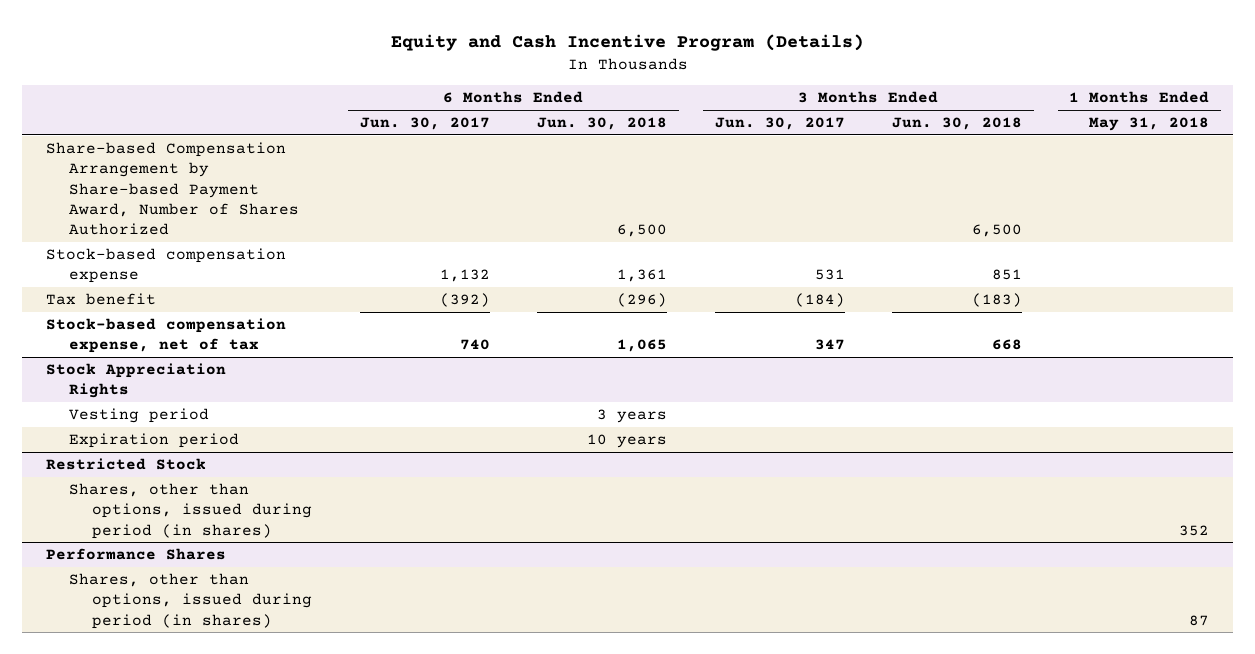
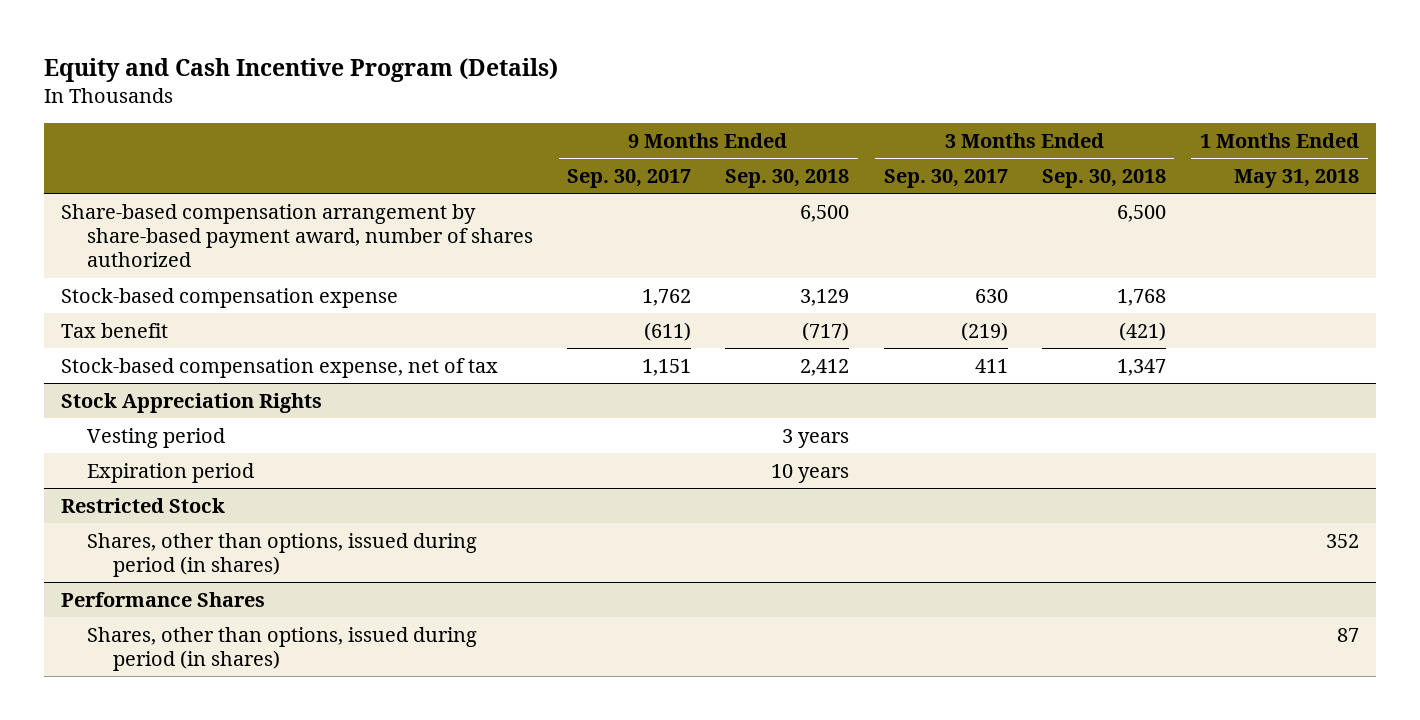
- | 6 Months Ended Jun. 30, 2017 | 6 Months Ended Jun. 30, 2018 | 3 Months Ended Jun. 30, 2017 | 3 Months Ended Jun. 30, 2018 | 1 Months Ended May 31, 2018
+ | 9 Months Ended Sep. 30, 2017 | 9 Months Ended Sep. 30, 2018 | 3 Months Ended Sep. 30, 2017 | 3 Months Ended Sep. 30, 2018 | 1 Months Ended May 31, 2018
- Share-based Compensation Arrangement by Share-based Payment Award, Number of Shares Authorized | | 6,500 | | 6,500 |
+ Share-based compensation arrangement by share-based payment award, number of shares authorized | | 6,500 | | 6,500 |

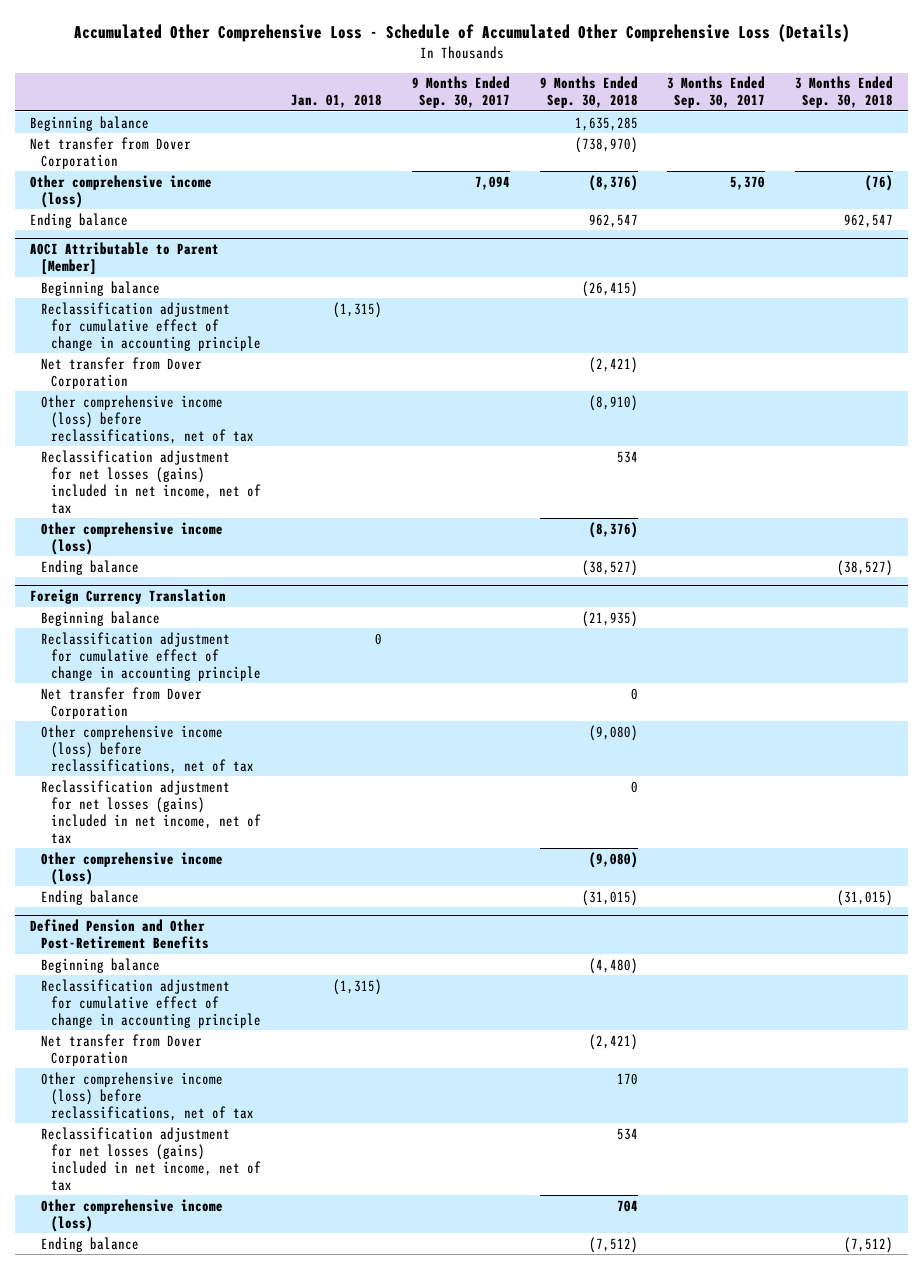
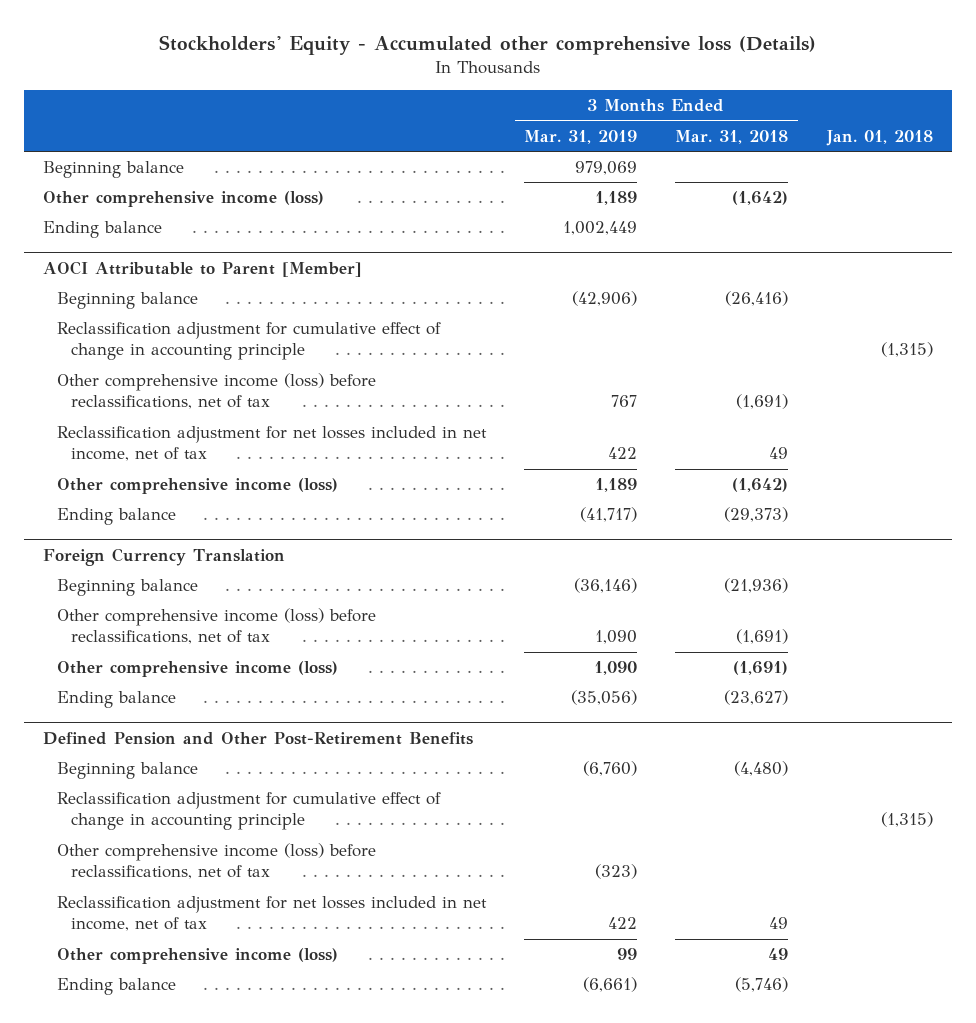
- Accumulated Other Comprehensive Loss - Schedule of Accumulated Other Comprehensive Loss (Details)
+ Stockholders' Equity - Accumulated other comprehensive loss (Details)
- | Jan. 01, 2018 | 9 Months Ended Sep. 30, 2017 | 9 Months Ended Sep. 30, 2018 | 3 Months Ended Sep. 30, 2017 | 3 Months Ended Sep. 30, 2018
+ | 3 Months Ended Mar. 31, 2019 | 3 Months Ended Mar. 31, 2018 | Jan. 01, 2018
- Net transfer from Dover Corporation | | | (738,970) | |
@ AOCI Attributable to Parent [Member]
- Net transfer from Dover Corporation | | | (2,421) | |
- Reclassification adjustment for net losses (gains) included in net income, net of tax | | | 534 | |
+ Reclassification adjustment for net losses included in net income, net of tax | 422 | 49 |
@ Foreign Currency Translation
- Reclassification adjustment for cumulative effect of change in accounting principle | 0 | | | |
- Net transfer from Dover Corporation | | | 0 | |
- Reclassification adjustment for net losses (gains) included in net income, net of tax | | | 0 | |
@ Defined Pension and Other Post-Retirement Benefits
- Net transfer from Dover Corporation | | | (2,421) | |
- Reclassification adjustment for net losses (gains) included in net income, net of tax | | | 534 | |
+ Reclassification adjustment for net losses included in net income, net of tax | 422 | 49 |

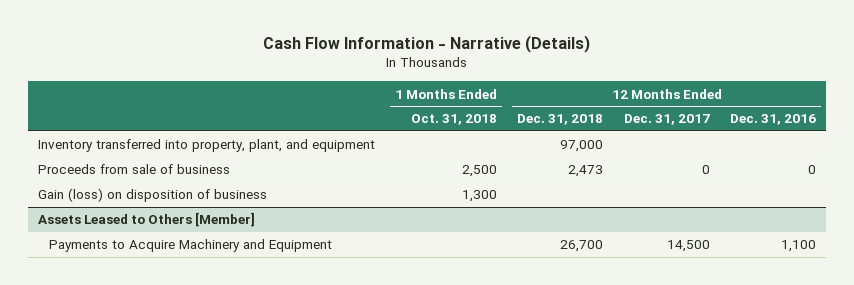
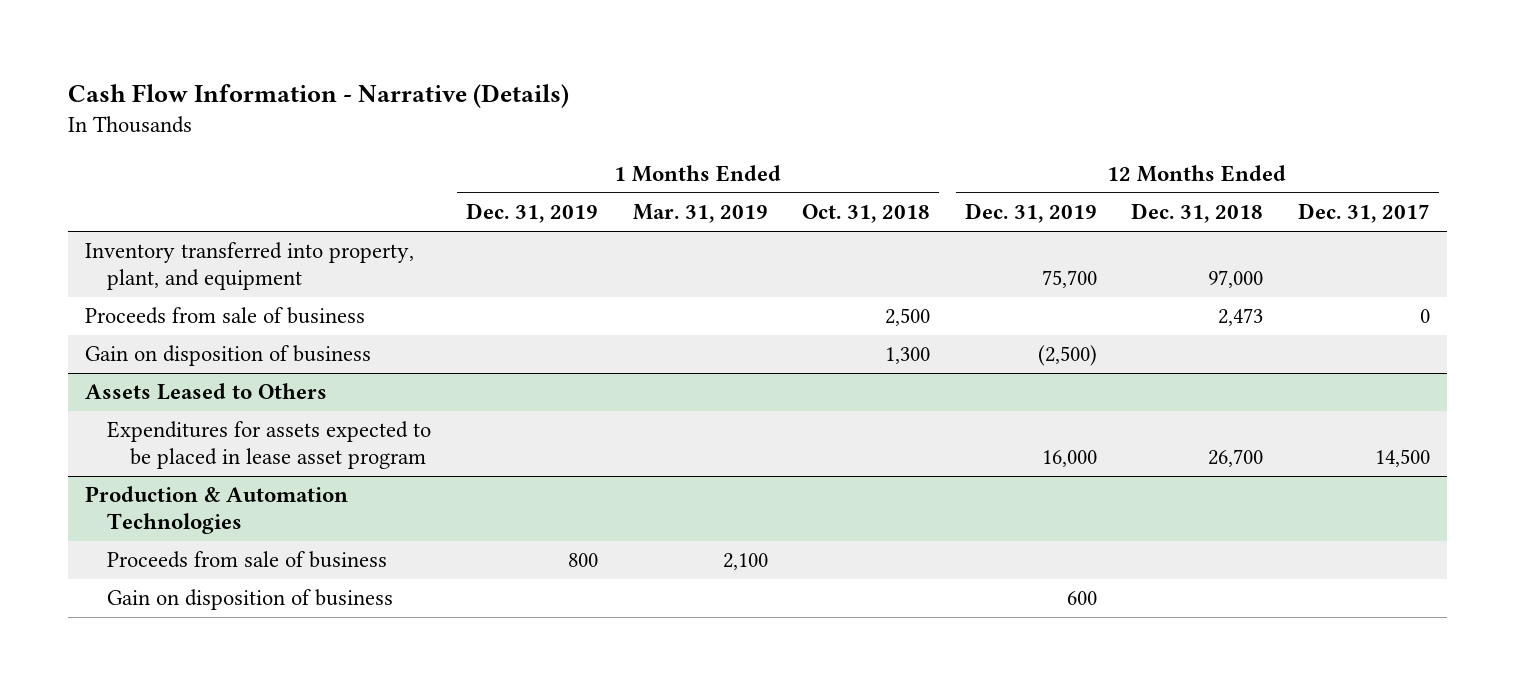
- | 1 Months Ended Oct. 31, 2018 | 12 Months Ended Dec. 31, 2018 | 12 Months Ended Dec. 31, 2017 | 12 Months Ended Dec. 31, 2016
+ | 1 Months Ended Dec. 31, 2019 | 1 Months Ended Mar. 31, 2019 | 1 Months Ended Oct. 31, 2018 | 12 Months Ended Dec. 31, 2019 | 12 Months Ended Dec. 31, 2018 | 12 Months Ended Dec. 31, 2017
- Gain (loss) on disposition of business | 1,300 | | |
- Assets Leased to Others [Member]
- Payments to Acquire Machinery and Equipment | | 26,700 | 14,500 | 1,100
+ Gain on disposition of business | | | 1,300 | (2,500) | |
+ Assets Leased to Others
+ Expenditures for assets expected to be placed in lease asset program | | | | 16,000 | 26,700 | 14,500
+ Production & Automation Technologies
+ Proceeds from sale of business | 800 | 2,100 | | | |
+ Gain on disposition of business | | | | 600 | |

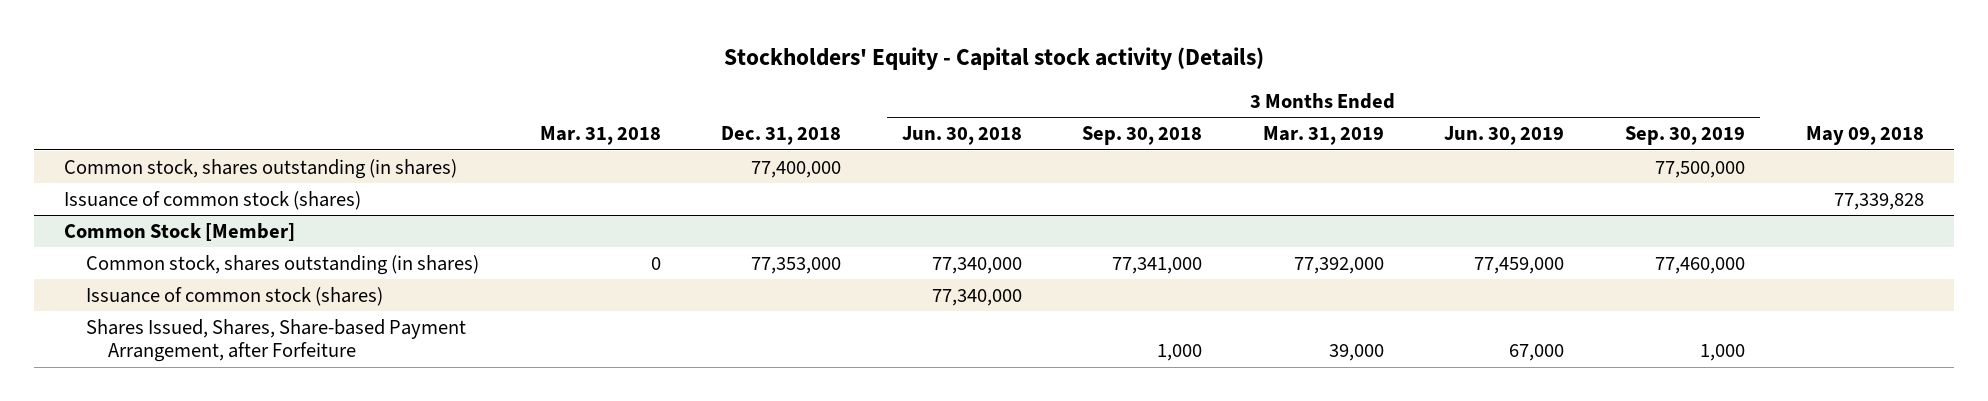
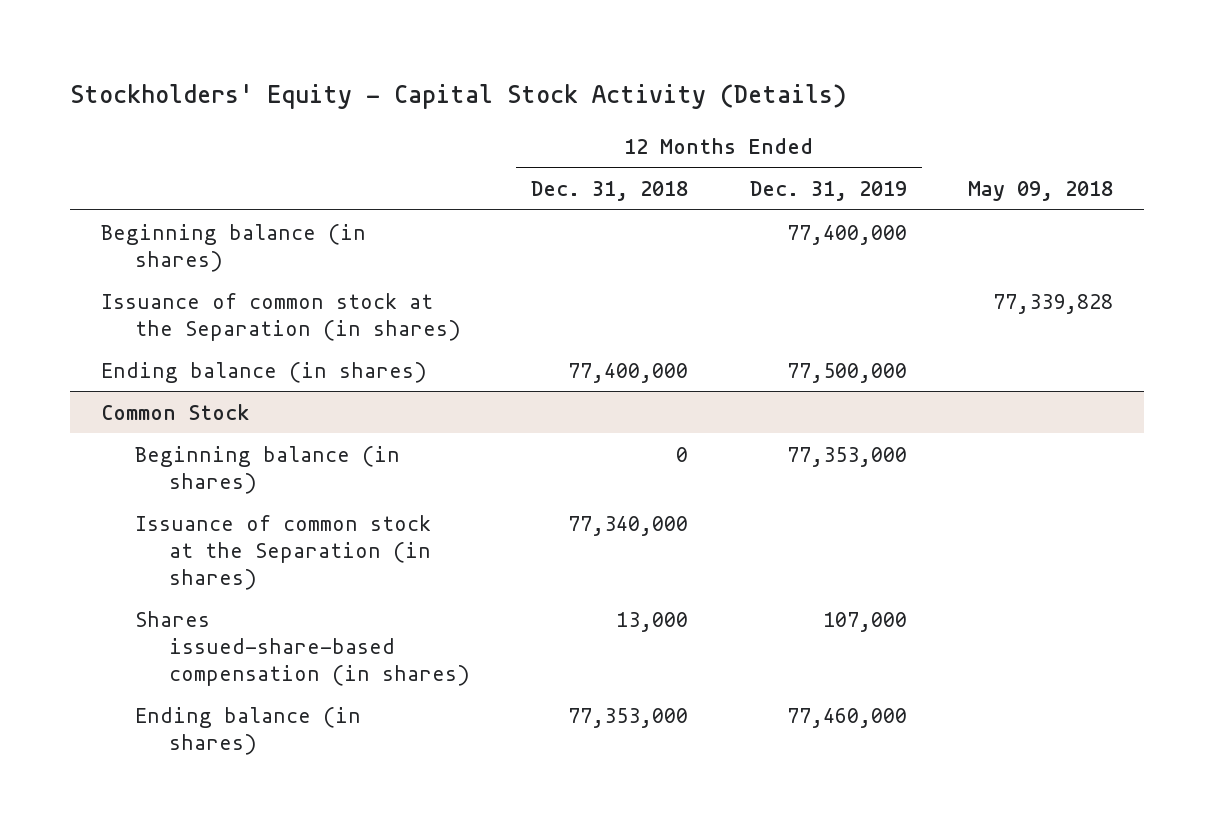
- Stockholders' Equity - Capital stock activity (Details)
+ Stockholders' Equity - Capital Stock Activity (Details)
- | Mar. 31, 2018 | Dec. 31, 2018 | 3 Months Ended Jun. 30, 2018 | 3 Months Ended Sep. 30, 2018 | 3 Months Ended Mar. 31, 2019 | 3 Months Ended Jun. 30, 2019 | 3 Months Ended Sep. 30, 2019 | May 09, 2018
+ | 12 Months Ended Dec. 31, 2018 | 12 Months Ended Dec. 31, 2019 | May 09, 2018
- Common stock, shares outstanding (in shares) | | 77,400,000 | | | | | 77,500,000 |
- Issuance of common stock (shares) | | | | | | | | 77,339,828
- Common Stock [Member]
- Common stock, shares outstanding (in shares) | 0 | 77,353,000 | 77,340,000 | 77,341,000 | 77,392,000 | 77,459,000 | 77,460,000 |
- Issuance of common stock (shares) | | | 77,340,000 | | | | |
- Shares Issued, Shares, Share-based Payment Arrangement, after Forfeiture | | | | 1,000 | 39,000 | 67,000 | 1,000 |
+ Beginning balance (in shares) | | 77,400,000 |
+ Issuance of common stock at the Separation (in shares) | | | 77,339,828
+ Ending balance (in shares) | 77,400,000 | 77,500,000 |
+ Common Stock
+ Beginning balance (in shares) | 0 | 77,353,000 |
+ Issuance of common stock at the Separation (in shares) | 77,340,000 | |
+ Shares issued-share-based compensation (in shares) | 13,000 | 107,000 |
+ Ending balance (in shares) | 77,353,000 | 77,460,000 |

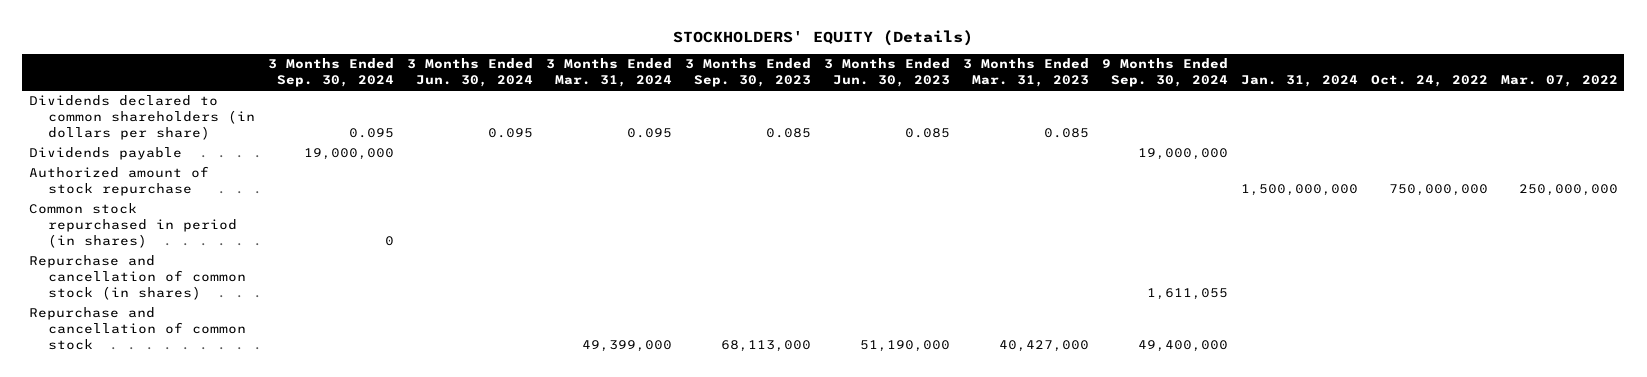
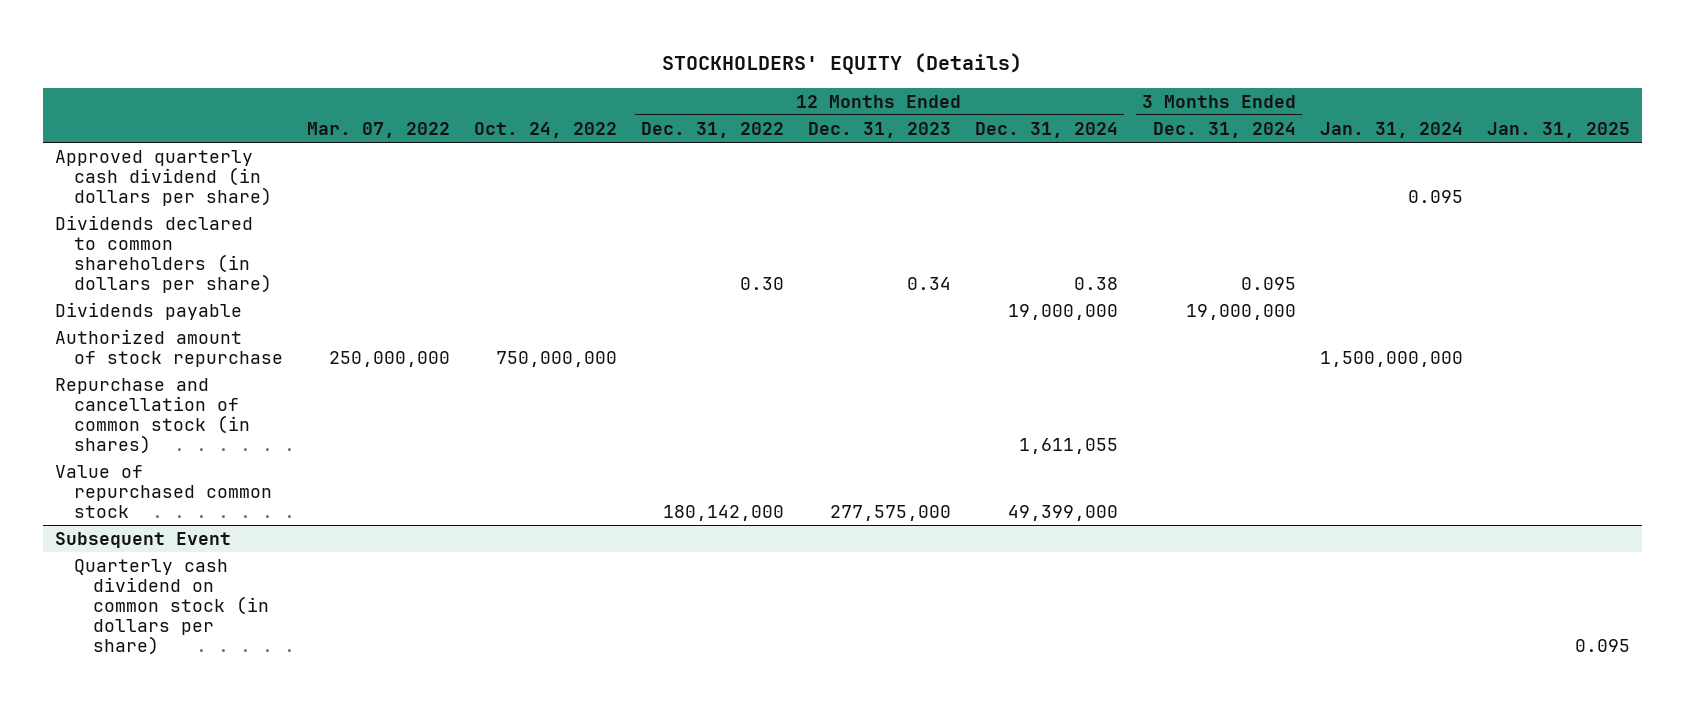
- | 3 Months Ended Sep. 30, 2024 | 3 Months Ended Jun. 30, 2024 | 3 Months Ended Mar. 31, 2024 | 3 Months Ended Sep. 30, 2023 | 3 Months Ended Jun. 30, 2023 | 3 Months Ended Mar. 31, 2023 | 9 Months Ended Sep. 30, 2024 | Jan. 31, 2024 | Oct. 24, 2022 | Mar. 07, 2022
+ | Mar. 07, 2022 | Oct. 24, 2022 | 12 Months Ended Dec. 31, 2022 | 12 Months Ended Dec. 31, 2023 | 12 Months Ended Dec. 31, 2024 | 3 Months Ended Dec. 31, 2024 | Jan. 31, 2024 | Jan. 31, 2025
+ Approved quarterly cash dividend (in dollars per share) | | | | | | | 0.095 |
- Common stock repurchased in period (in shares) | 0 | | | | | | | | |
- Repurchase and cancellation of common stock | | | 49,399,000 | 68,113,000 | 51,190,000 | 40,427,000 | 49,400,000 | | |
+ Value of repurchased common stock | | | 180,142,000 | 277,575,000 | 49,399,000 | | |
+ Subsequent Event
+ Quarterly cash dividend on common stock (in dollars per share) | | | | | | | | 0.095

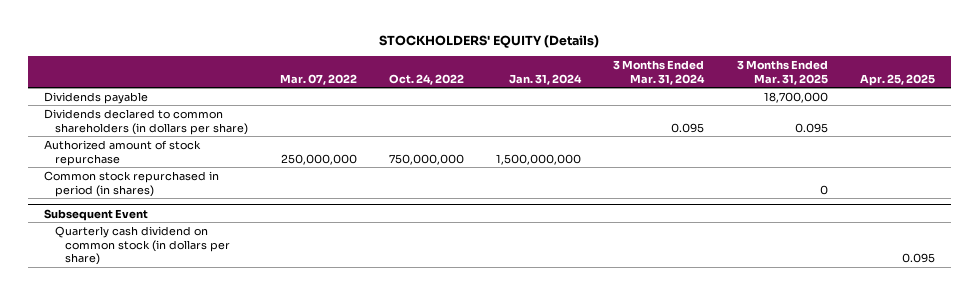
- | Mar. 07, 2022 | Oct. 24, 2022 | 12 Months Ended Dec. 31, 2022 | 12 Months Ended Dec. 31, 2023 | 12 Months Ended Dec. 31, 2024 | 3 Months Ended Dec. 31, 2024 | Jan. 31, 2024 | Jan. 31, 2025
+ | Mar. 07, 2022 | Oct. 24, 2022 | Jan. 31, 2024 | 3 Months Ended Mar. 31, 2024 | 3 Months Ended Mar. 31, 2025 | Apr. 25, 2025
- Approved quarterly cash dividend (in dollars per share) | | | | | | | 0.095 |
moved down: Dividends declared to common shareholders (in dollars per share) | | | | 0.095 | 0.095 |
- Repurchase and cancellation of common stock (in shares) | | | | | 1,611,055 | | |
- Value of repurchased common stock | | | 180,142,000 | 277,575,000 | 49,399,000 | | |
+ Common stock repurchased in period (in shares) | | | | | 0 |

